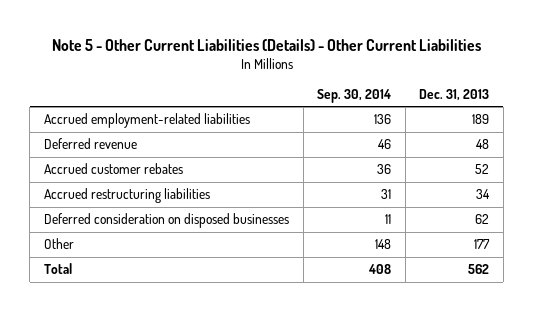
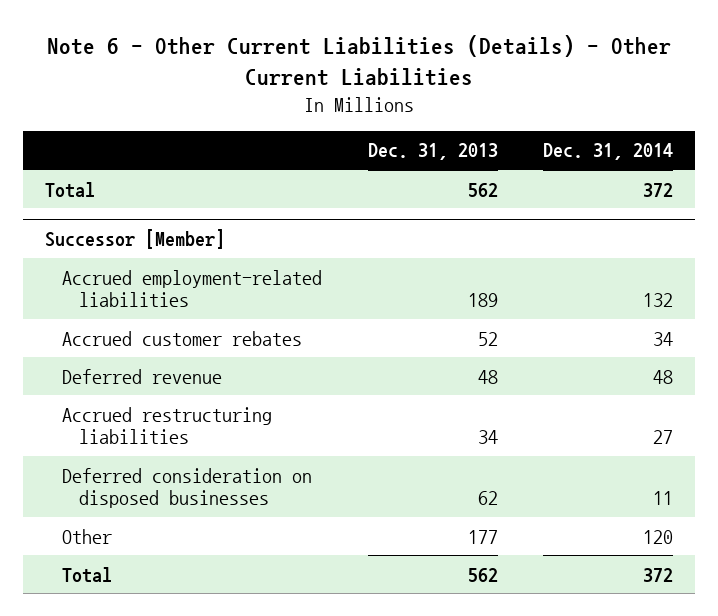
- Note 5 - Other Current Liabilities (Details) - Other Current Liabilities
+ Note 6 - Other Current Liabilities (Details) - Other Current Liabilities
- | Sep. 30, 2014 | Dec. 31, 2013
+ | Dec. 31, 2013 | Dec. 31, 2014
+ Total | 562 | 372
+ Successor [Member]
- Deferred revenue | 46 | 48
+ Deferred revenue | 48 | 48

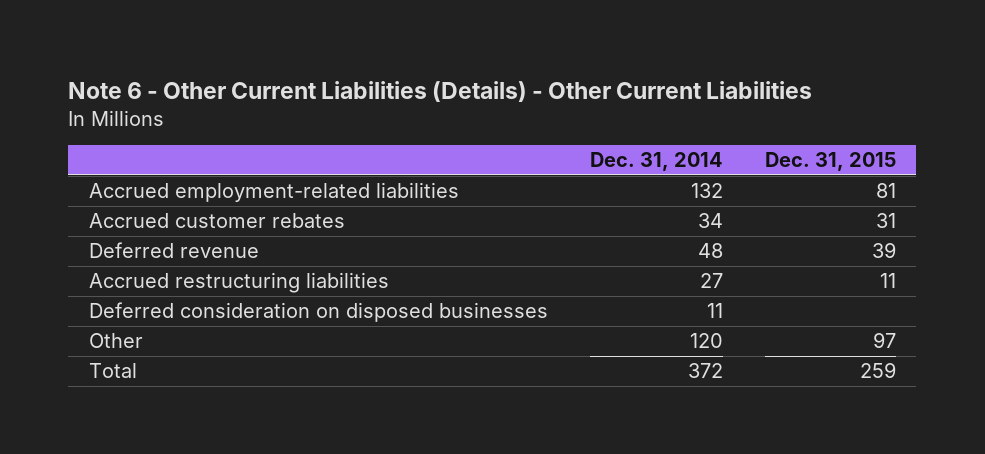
- | Dec. 31, 2013 | Dec. 31, 2014
+ | Dec. 31, 2014 | Dec. 31, 2015
- Total | 562 | 372
- Successor [Member]

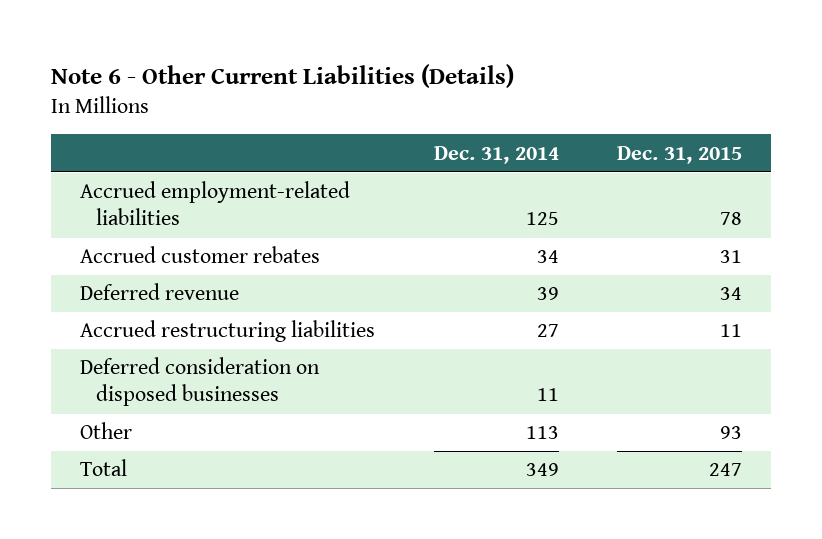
- Note 6 - Other Current Liabilities (Details) - Other Current Liabilities
+ Note 6 - Other Current Liabilities (Details)
- Accrued employment-related liabilities | 132 | 81
+ Accrued employment-related liabilities | 125 | 78
- Deferred revenue | 48 | 39
+ Deferred revenue | 39 | 34
- Other | 120 | 97
- Total | 372 | 259
+ Other | 113 | 93
+ Total | 349 | 247

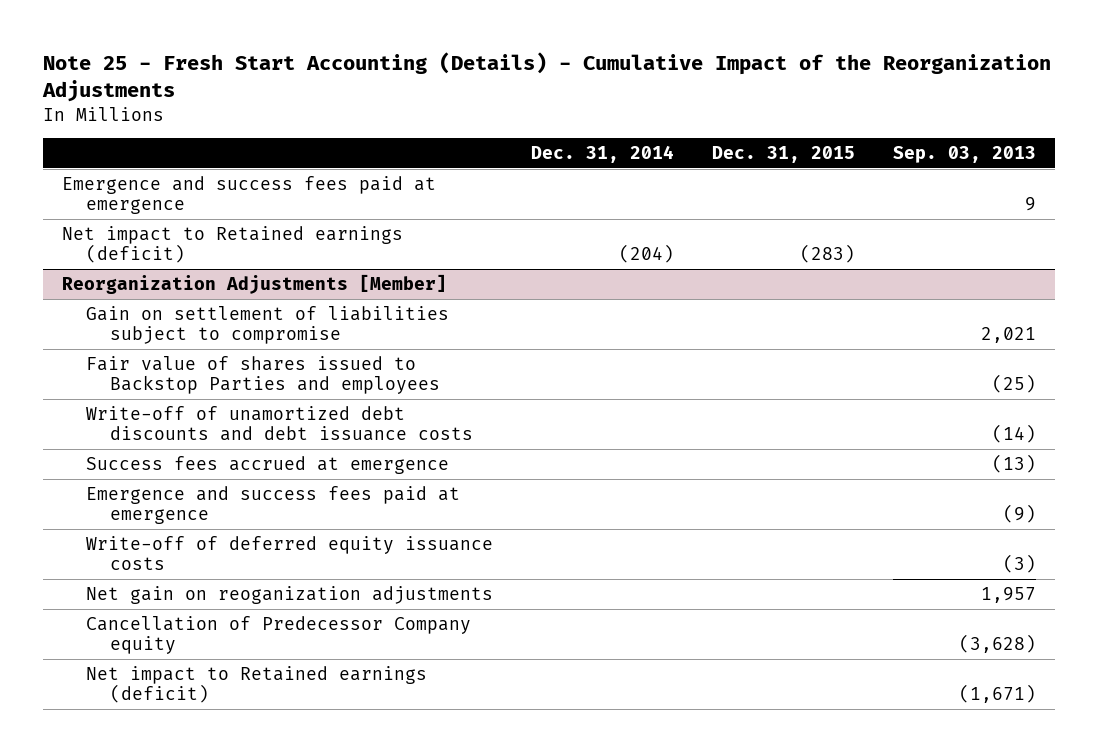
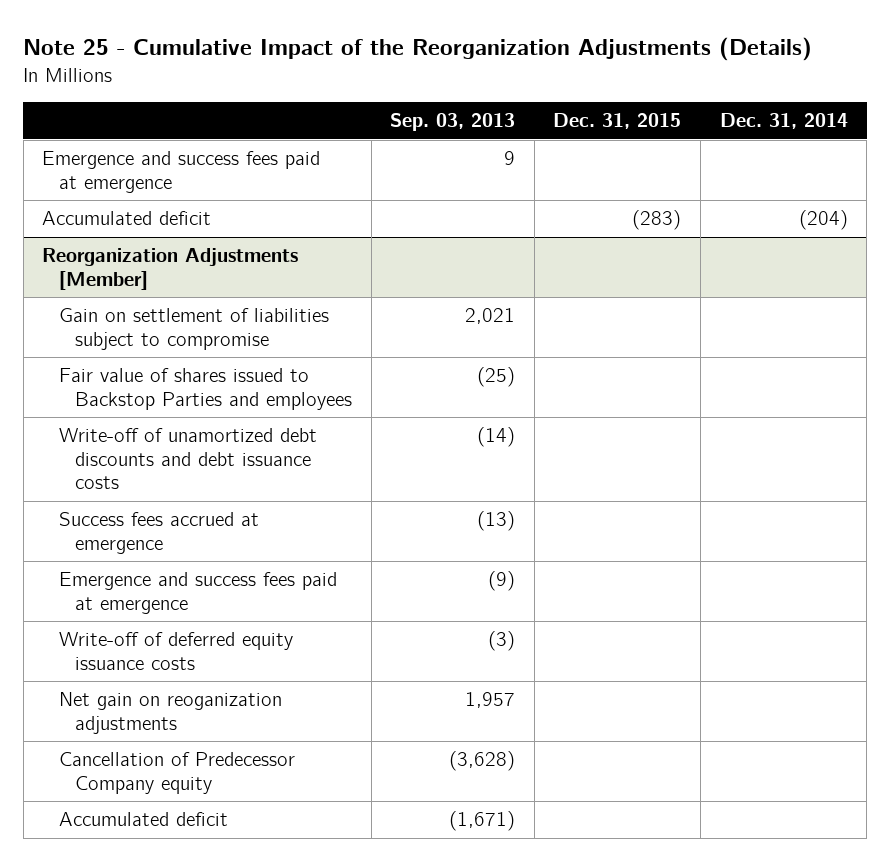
- Note 25 - Fresh Start Accounting (Details) - Cumulative Impact of the Reorganization Adjustments
+ Note 25 - Cumulative Impact of the Reorganization Adjustments (Details)
- | Dec. 31, 2014 | Dec. 31, 2015 | Sep. 03, 2013
+ | Sep. 03, 2013 | Dec. 31, 2015 | Dec. 31, 2014
- Net impact to Retained earnings (deficit) | (204) | (283) |
+ Accumulated deficit | | (283) | (204)
@ Reorganization Adjustments [Member]
- Net impact to Retained earnings (deficit) | | | (1,671)
+ Accumulated deficit | (1,671) | |

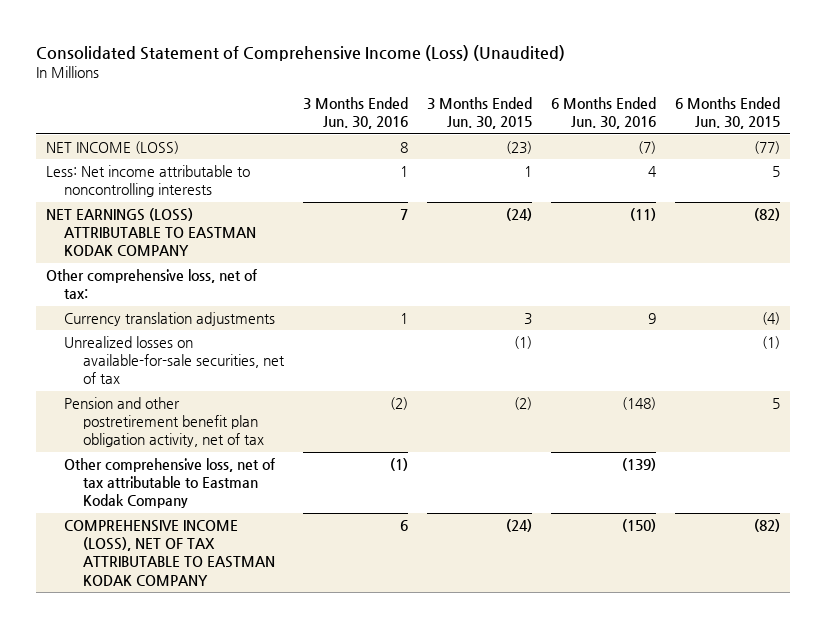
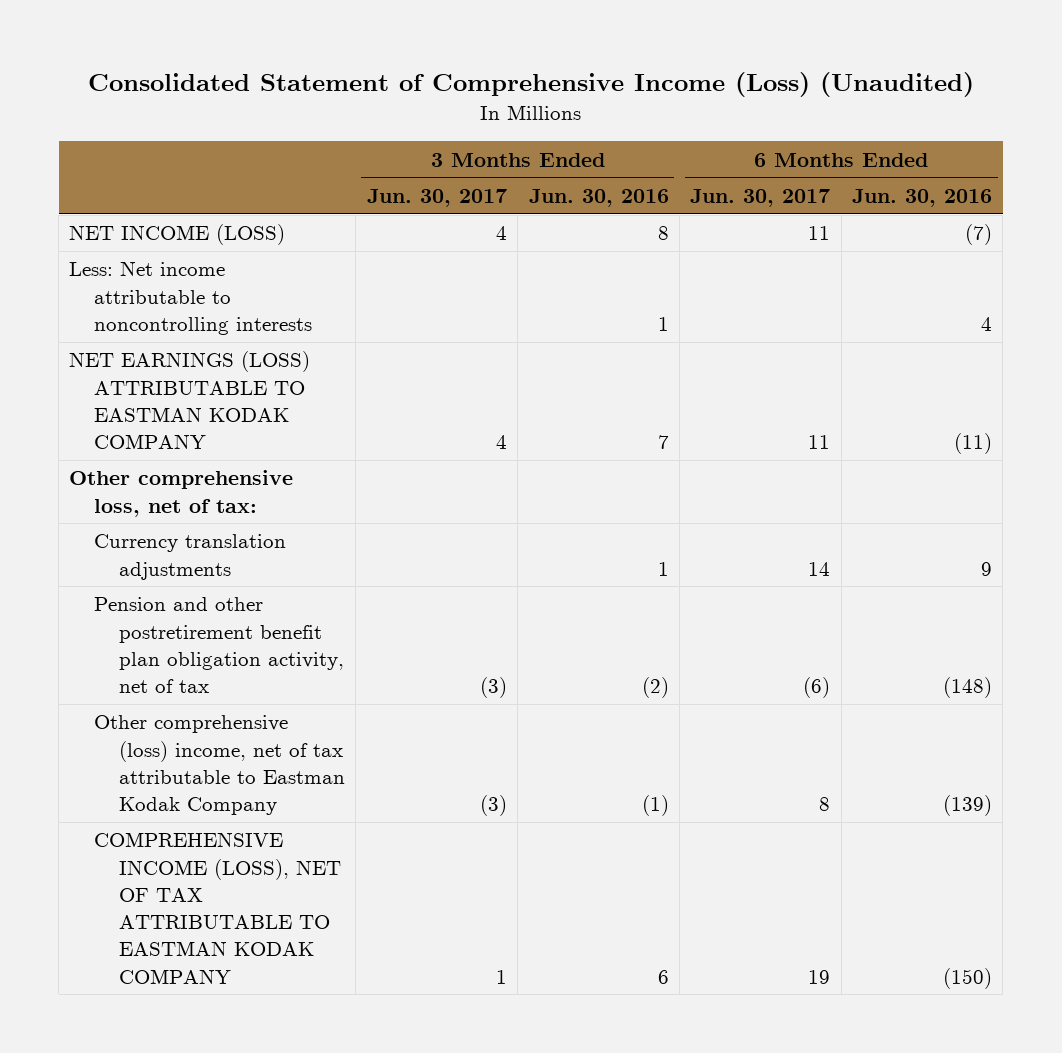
- | 3 Months Ended Jun. 30, 2016 | 3 Months Ended Jun. 30, 2015 | 6 Months Ended Jun. 30, 2016 | 6 Months Ended Jun. 30, 2015
+ | 3 Months Ended Jun. 30, 2017 | 3 Months Ended Jun. 30, 2016 | 6 Months Ended Jun. 30, 2017 | 6 Months Ended Jun. 30, 2016
- Unrealized losses on available-for-sale securities, net of tax | | (1) | | (1)
- Other comprehensive loss, net of tax attributable to Eastman Kodak Company | (1) | | (139) |
+ Other comprehensive (loss) income, net of tax attributable to Eastman Kodak Company | (3) | (1) | 8 | (139)

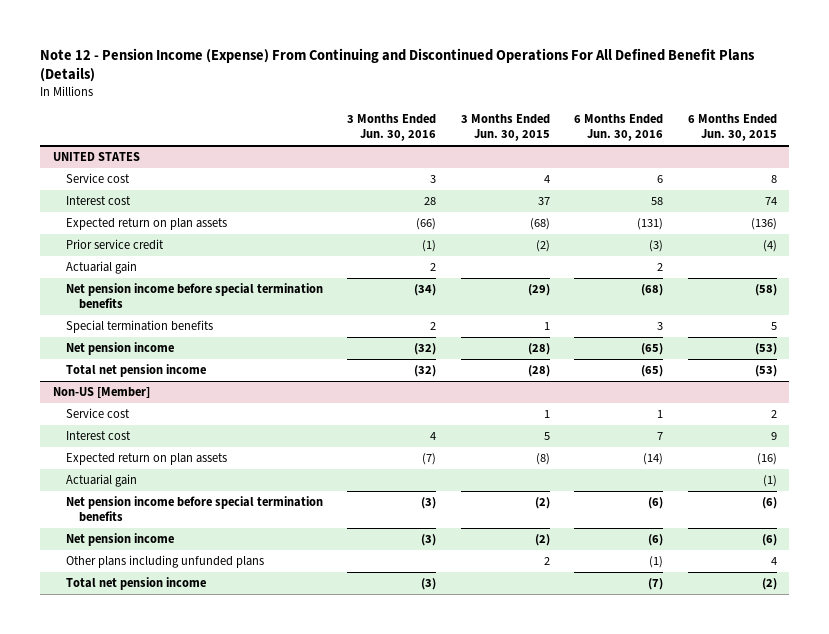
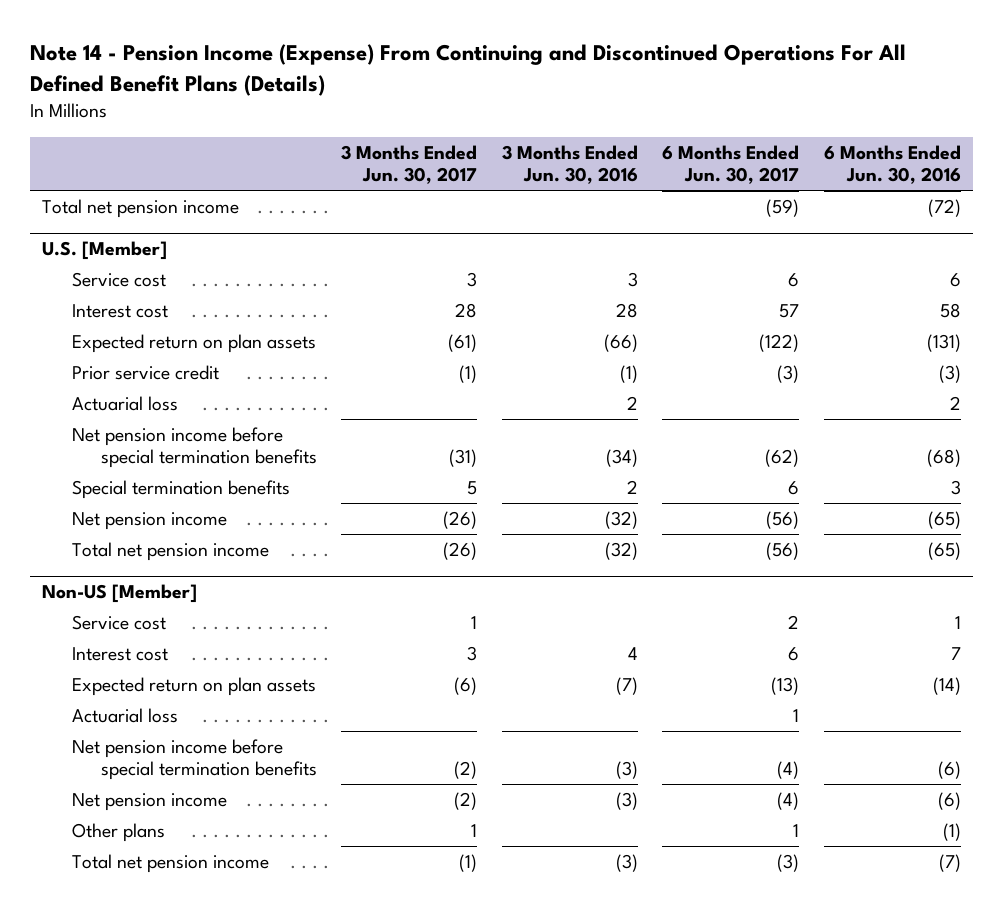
- Note 12 - Pension Income (Expense) From Continuing and Discontinued Operations For All Defined Benefit Plans (Details)
+ Note 14 - Pension Income (Expense) From Continuing and Discontinued Operations For All Defined Benefit Plans (Details)
- | 3 Months Ended Jun. 30, 2016 | 3 Months Ended Jun. 30, 2015 | 6 Months Ended Jun. 30, 2016 | 6 Months Ended Jun. 30, 2015
+ | 3 Months Ended Jun. 30, 2017 | 3 Months Ended Jun. 30, 2016 | 6 Months Ended Jun. 30, 2017 | 6 Months Ended Jun. 30, 2016
- UNITED STATES
+ Total net pension income | | | (59) | (72)
+ U.S. [Member]
- Actuarial gain | 2 | | 2 |
+ Actuarial loss | | 2 | | 2
@ Non-US [Member]
- Actuarial gain | | | | (1)
+ Actuarial loss | | | 1 |
- Other plans including unfunded plans | | 2 | (1) | 4
+ Other plans | 1 | | 1 | (1)

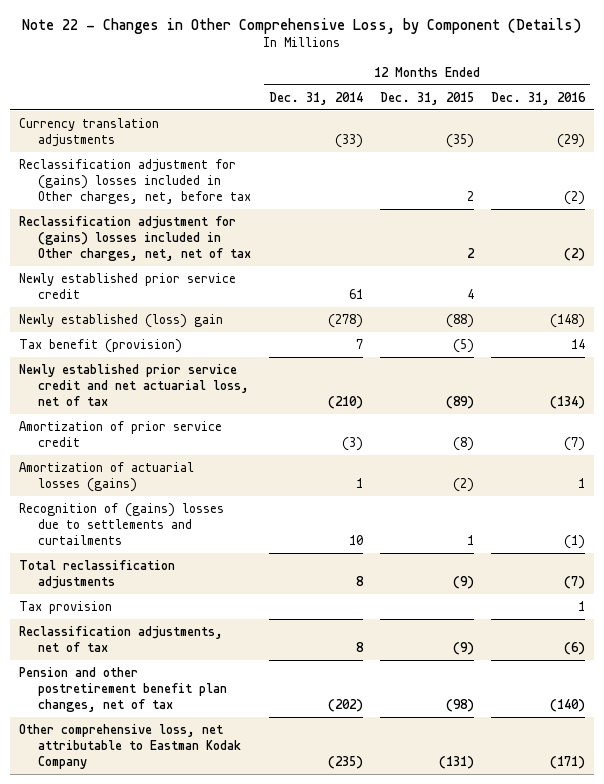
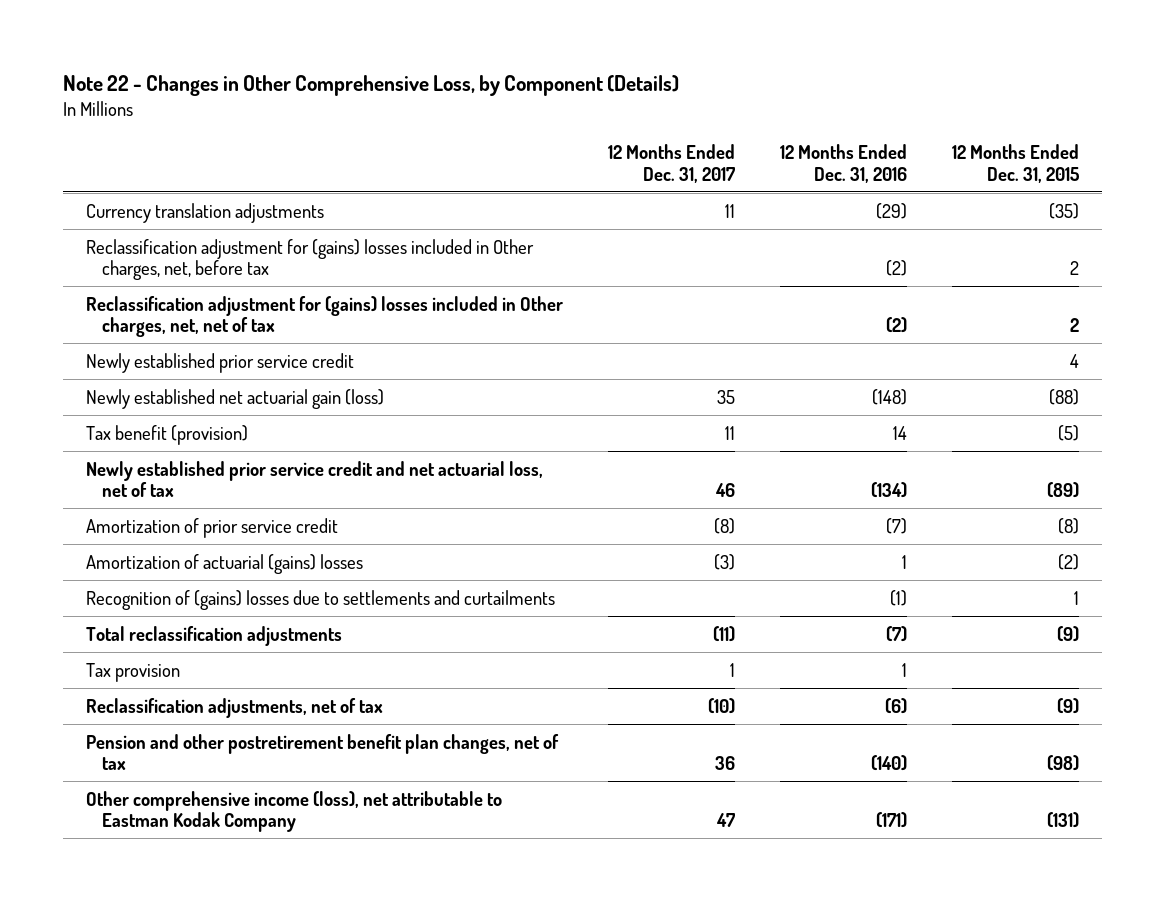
- | 12 Months Ended Dec. 31, 2014 | 12 Months Ended Dec. 31, 2015 | 12 Months Ended Dec. 31, 2016
+ | 12 Months Ended Dec. 31, 2017 | 12 Months Ended Dec. 31, 2016 | 12 Months Ended Dec. 31, 2015
- Newly established (loss) gain | (278) | (88) | (148)
+ Newly established net actuarial gain (loss) | 35 | (148) | (88)
- Amortization of actuarial losses (gains) | 1 | (2) | 1
+ Amortization of actuarial (gains) losses | (3) | 1 | (2)
- Other comprehensive loss, net attributable to Eastman Kodak Company | (235) | (131) | (171)
+ Other comprehensive income (loss), net attributable to Eastman Kodak Company | 47 | (171) | (131)

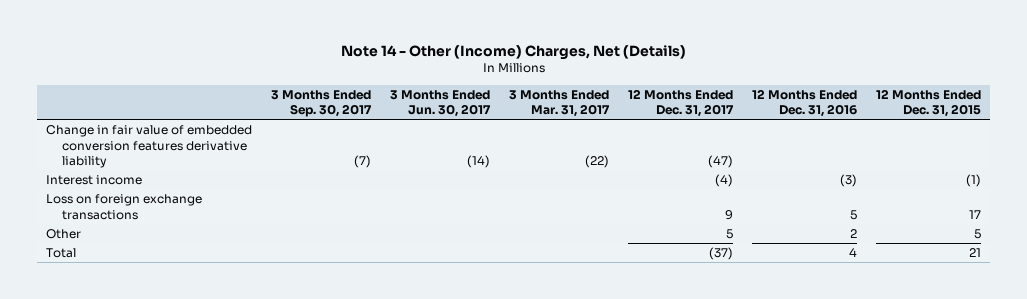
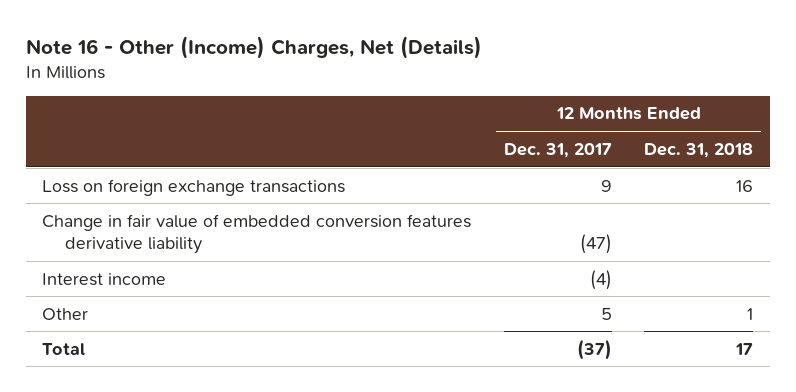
- Note 14 - Other (Income) Charges, Net (Details)
+ Note 16 - Other (Income) Charges, Net (Details)
- | 3 Months Ended Sep. 30, 2017 | 3 Months Ended Jun. 30, 2017 | 3 Months Ended Mar. 31, 2017 | 12 Months Ended Dec. 31, 2017 | 12 Months Ended Dec. 31, 2016 | 12 Months Ended Dec. 31, 2015
+ | 12 Months Ended Dec. 31, 2017 | 12 Months Ended Dec. 31, 2018
moved up: Loss on foreign exchange transactions | 9 | 16

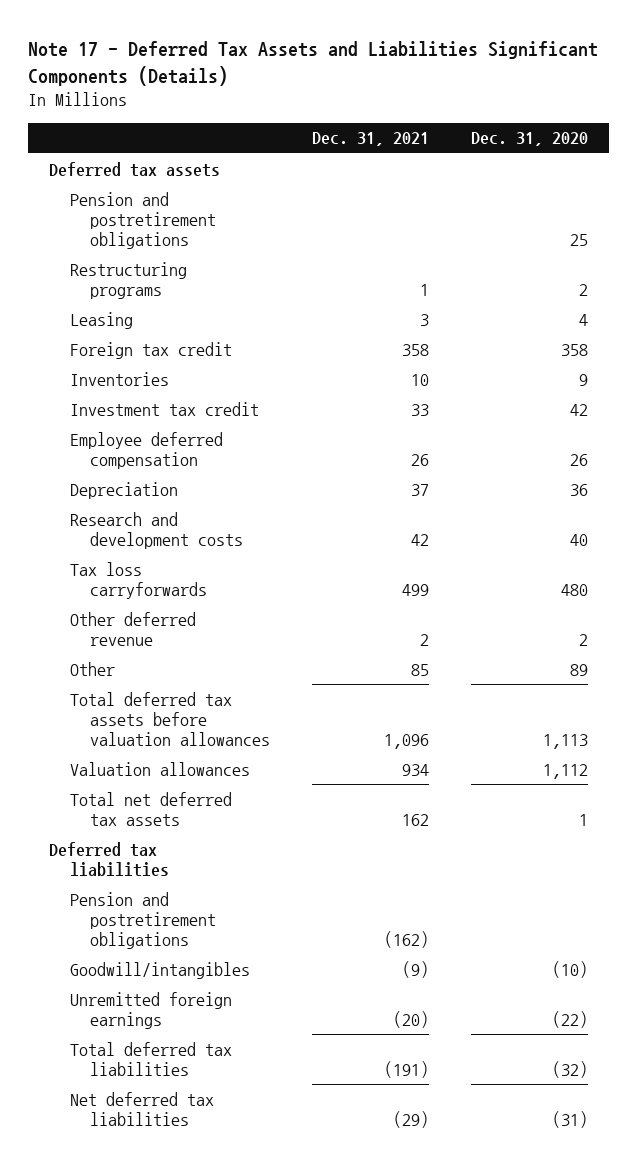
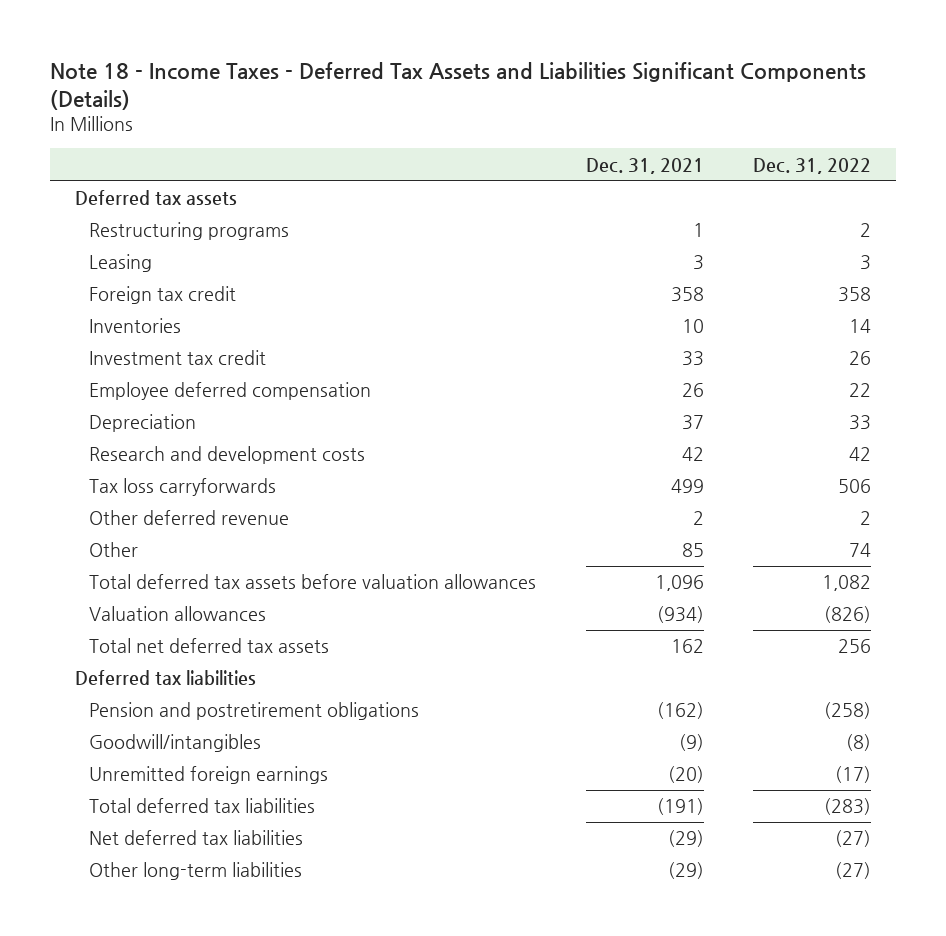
- Note 17 - Deferred Tax Assets and Liabilities Significant Components (Details)
+ Note 18 - Income Taxes - Deferred Tax Assets and Liabilities Significant Components (Details)
- | Dec. 31, 2021 | Dec. 31, 2020
+ | Dec. 31, 2021 | Dec. 31, 2022
- Pension and postretirement obligations | | 25
- Valuation allowances | 934 | 1,112
+ Valuation allowances | (934) | (826)
+ Other long-term liabilities | (29) | (27)

